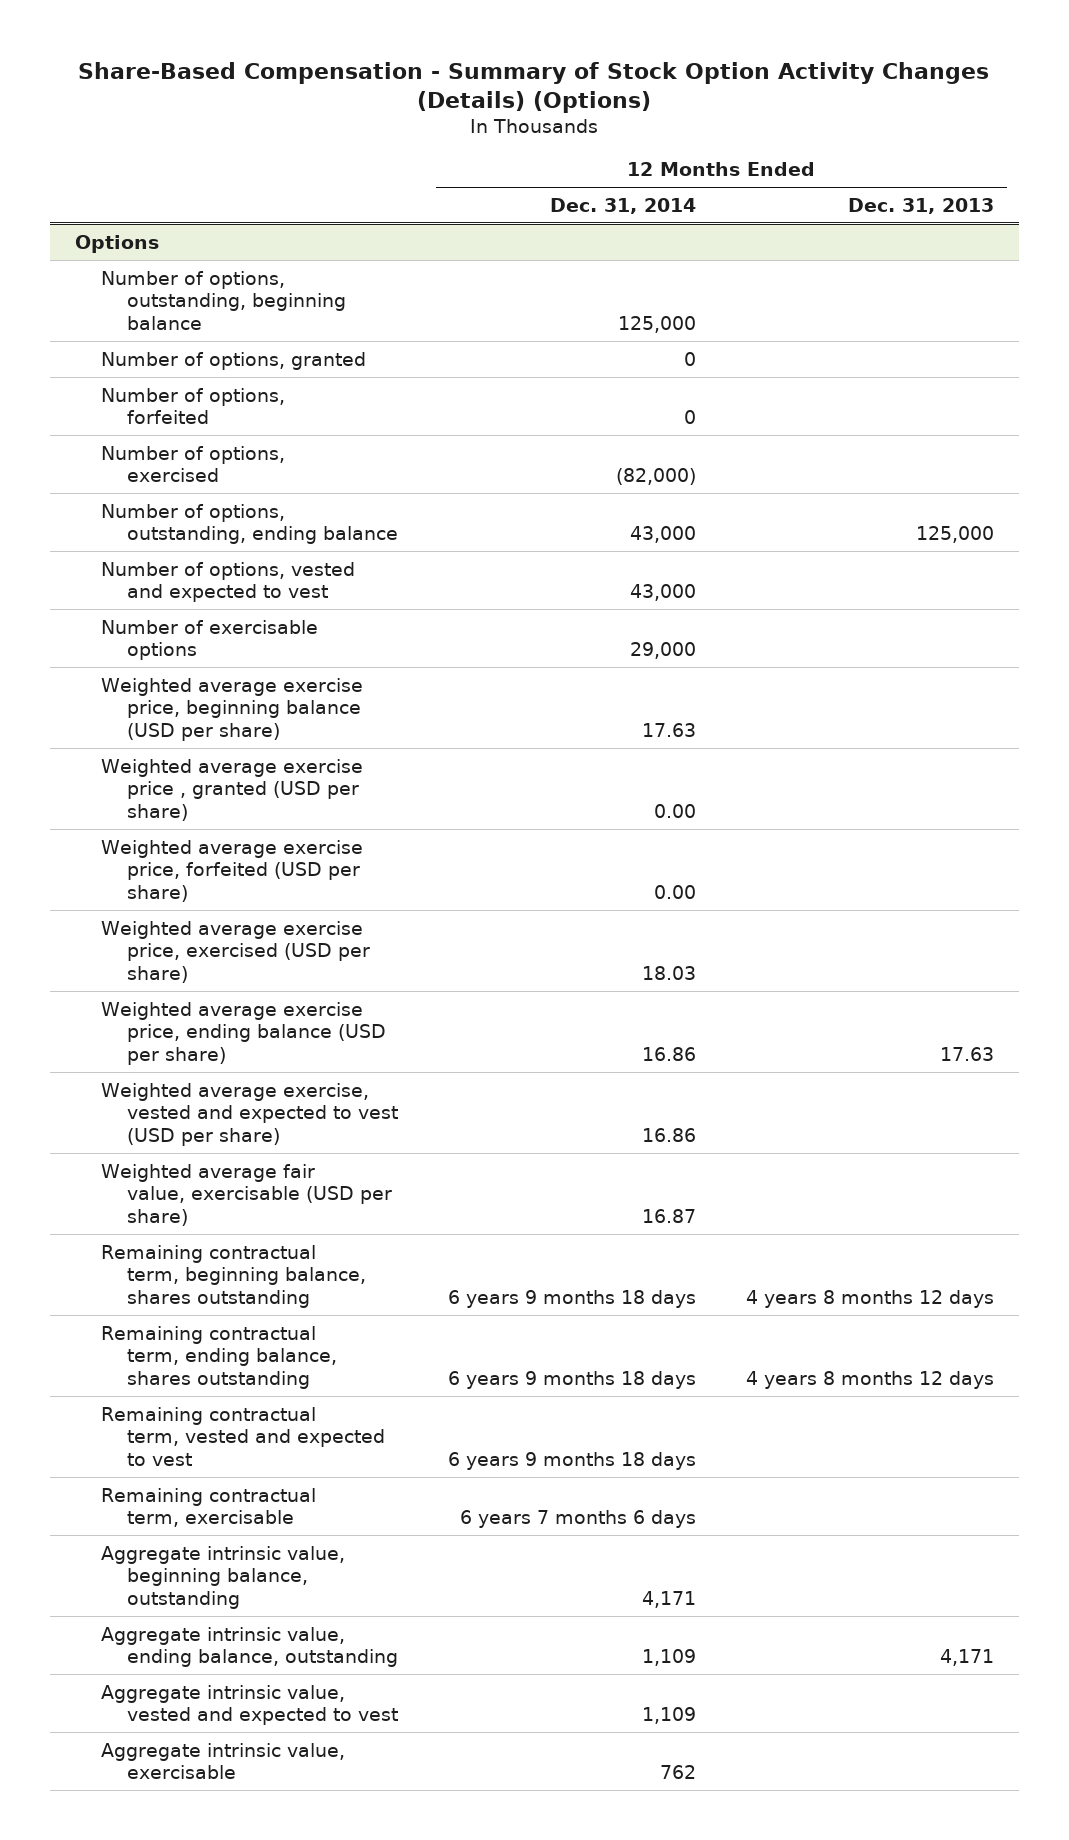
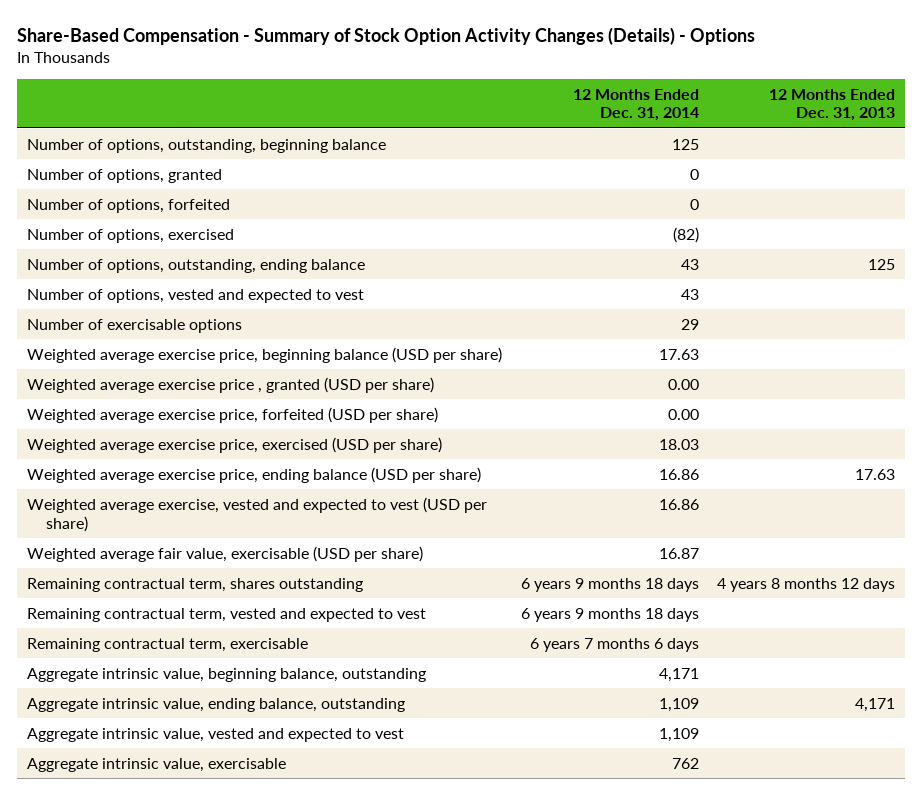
- Share-Based Compensation - Summary of Stock Option Activity Changes (Details) (Options)
+ Share-Based Compensation - Summary of Stock Option Activity Changes (Details) - Options
- Options
- Number of options, outstanding, beginning balance | 125,000 |
+ Number of options, outstanding, beginning balance | 125 |
- Number of options, exercised | (82,000) |
- Number of options, outstanding, ending balance | 43,000 | 125,000
- Number of options, vested and expected to vest | 43,000 |
- Number of exercisable options | 29,000 |
+ Number of options, exercised | (82) |
+ Number of options, outstanding, ending balance | 43 | 125
+ Number of options, vested and expected to vest | 43 |
+ Number of exercisable options | 29 |
- Remaining contractual term, beginning balance, shares outstanding | 6 years 9 months 18 days | 4 years 8 months 12 days
- Remaining contractual term, ending balance, shares outstanding | 6 years 9 months 18 days | 4 years 8 months 12 days
+ Remaining contractual term, shares outstanding | 6 years 9 months 18 days | 4 years 8 months 12 days

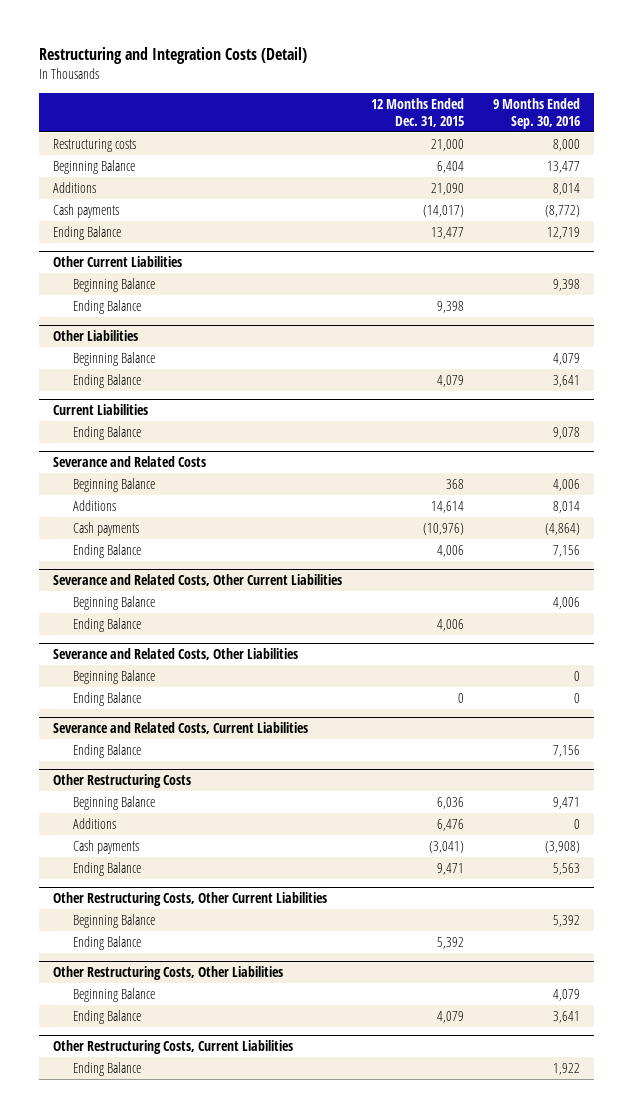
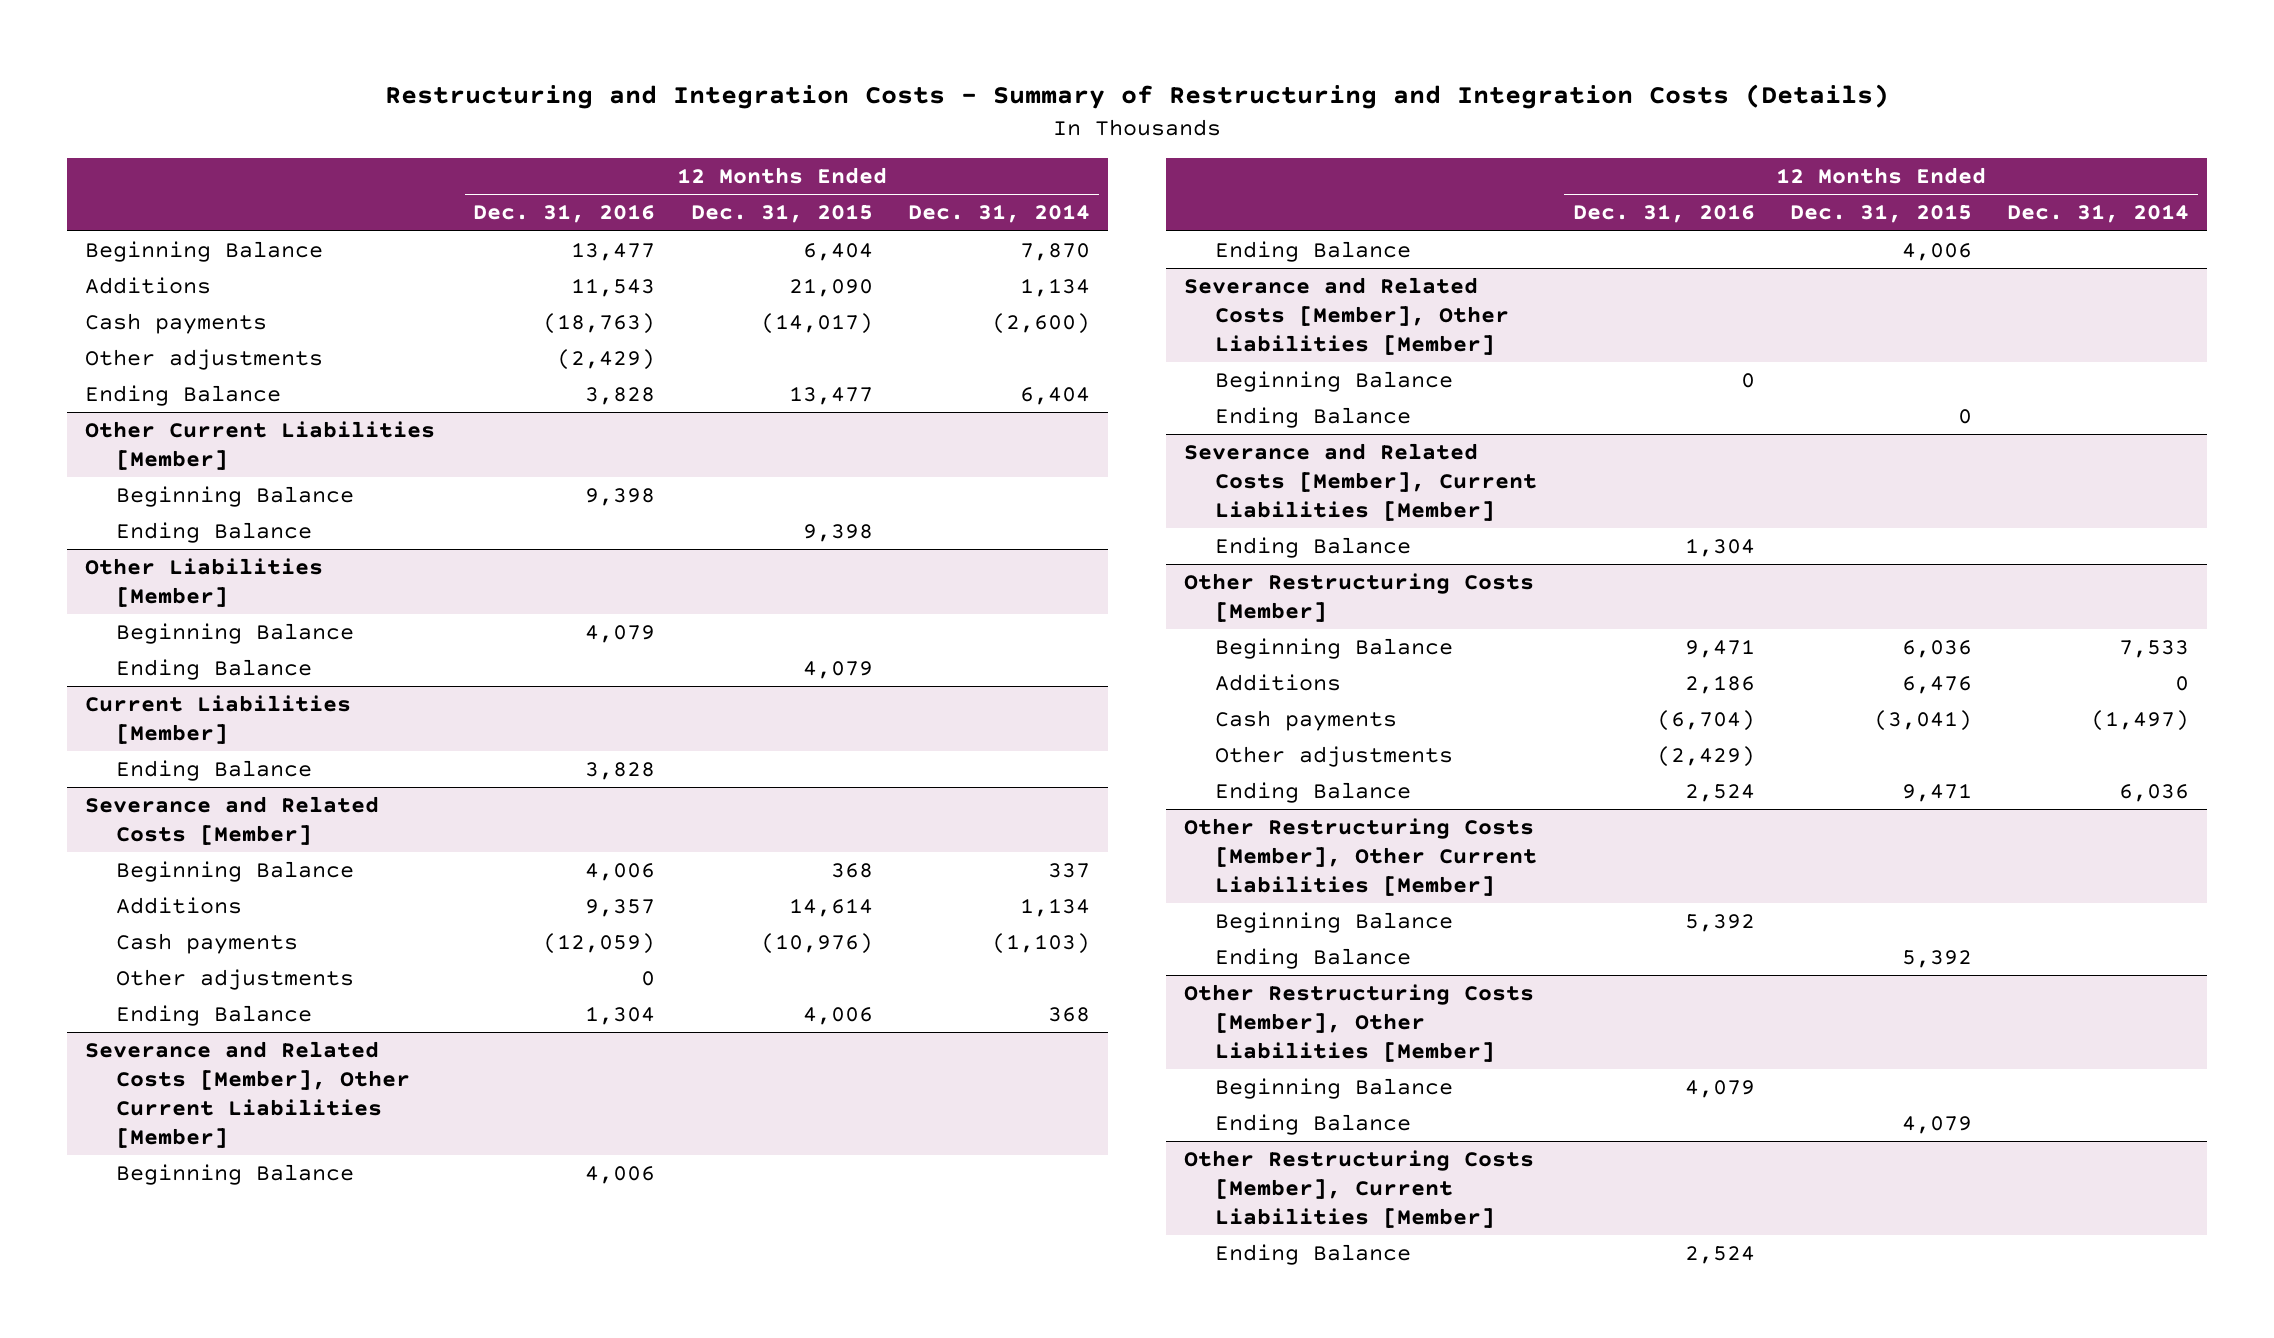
- Restructuring and Integration Costs (Detail)
+ Restructuring and Integration Costs - Summary of Restructuring and Integration Costs (Details)
- | 12 Months Ended Dec. 31, 2015 | 9 Months Ended Sep. 30, 2016
+ | 12 Months Ended Dec. 31, 2016 | 12 Months Ended Dec. 31, 2015 | 12 Months Ended Dec. 31, 2014
- Restructuring costs | 21,000 | 8,000
+ Other adjustments | (2,429) | |
- Other Current Liabilities
+ Other Current Liabilities [Member]
- Other Liabilities
+ Other Liabilities [Member]
- Current Liabilities
+ Current Liabilities [Member]
- Severance and Related Costs
+ Severance and Related Costs [Member]
+ Other adjustments | 0 | |
- Severance and Related Costs, Other Current Liabilities
+ Severance and Related Costs [Member], Other Current Liabilities [Member]
- Severance and Related Costs, Other Liabilities
+ Severance and Related Costs [Member], Other Liabilities [Member]
- Severance and Related Costs, Current Liabilities
+ Severance and Related Costs [Member], Current Liabilities [Member]
- Other Restructuring Costs
+ Other Restructuring Costs [Member]
+ Other adjustments | (2,429) | |
- Other Restructuring Costs, Other Current Liabilities
+ Other Restructuring Costs [Member], Other Current Liabilities [Member]
- Other Restructuring Costs, Other Liabilities
+ Other Restructuring Costs [Member], Other Liabilities [Member]
- Other Restructuring Costs, Current Liabilities
+ Other Restructuring Costs [Member], Current Liabilities [Member]

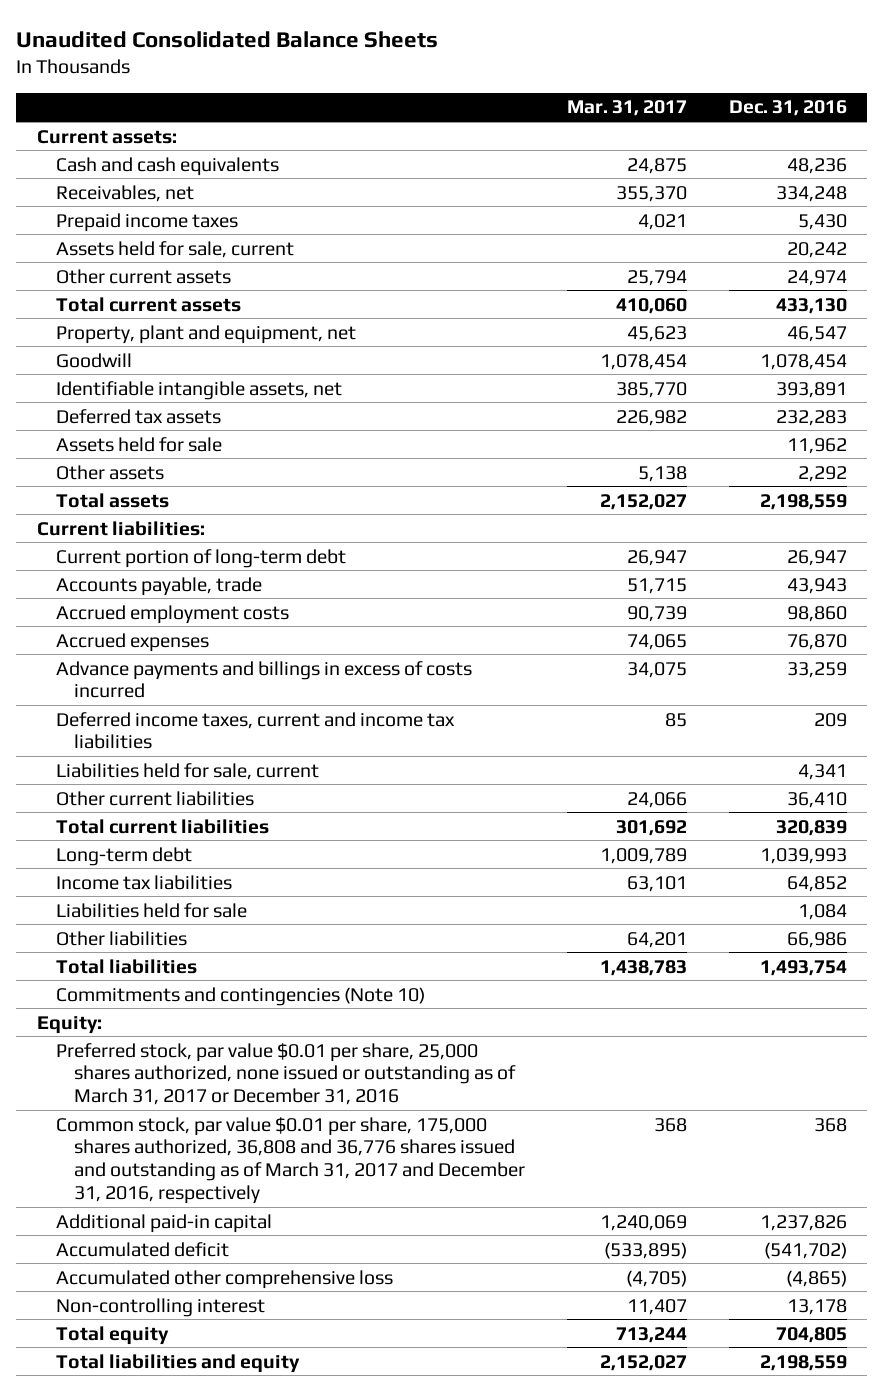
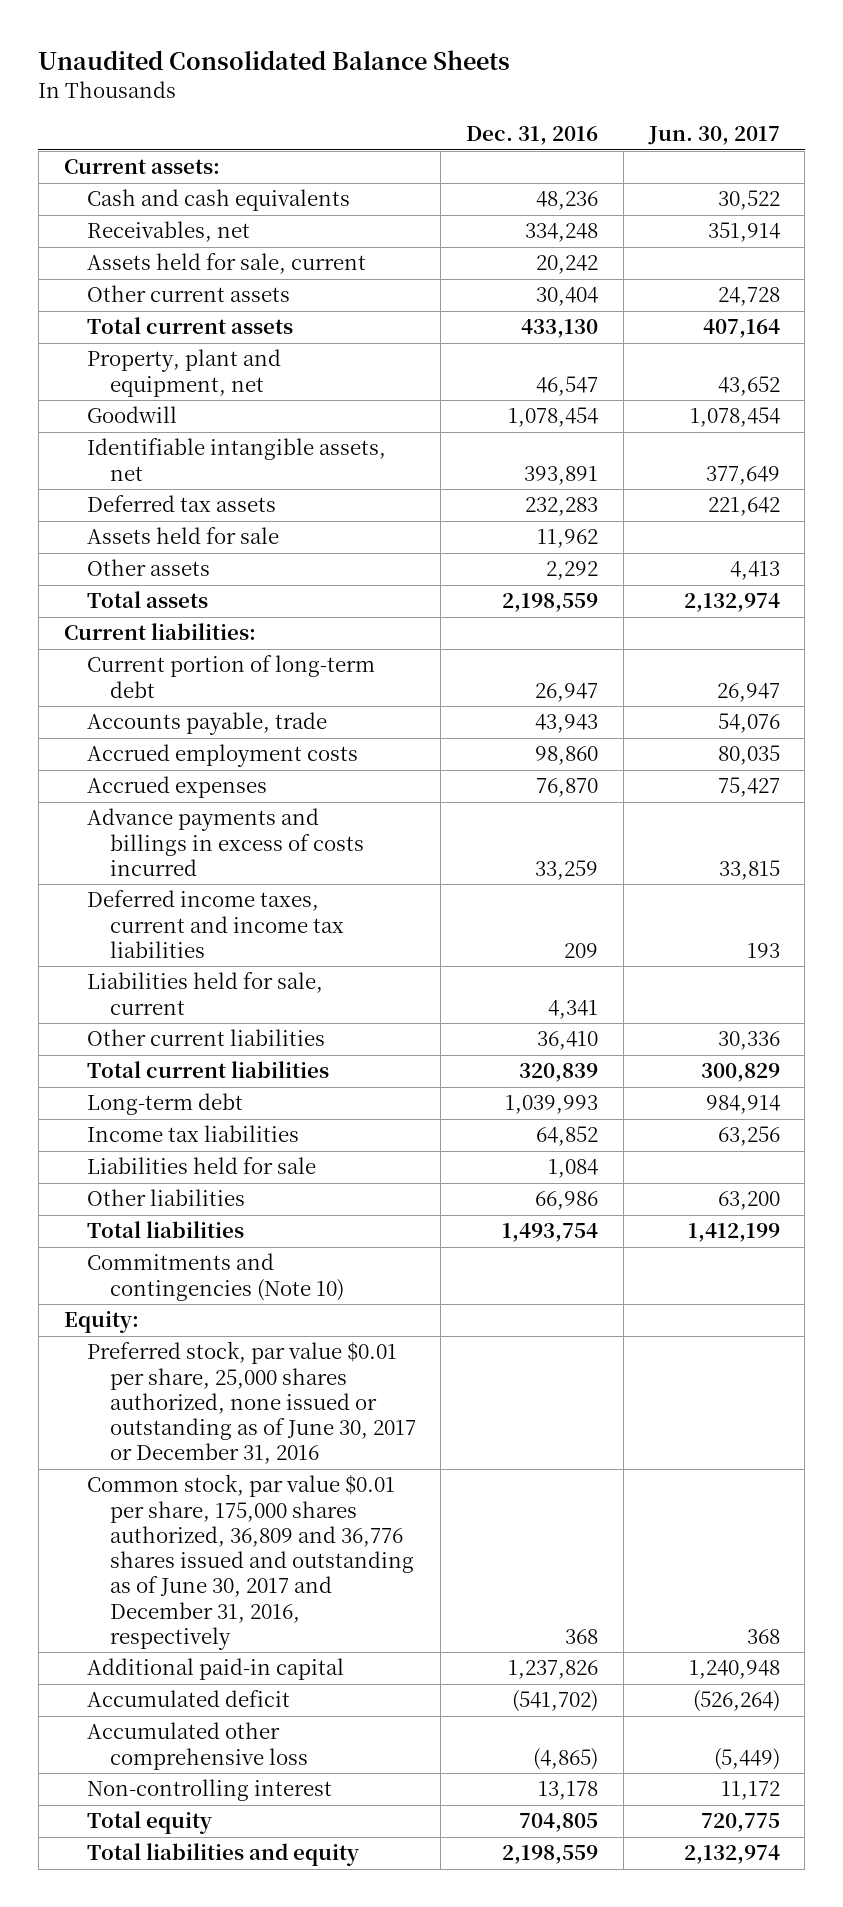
- | Mar. 31, 2017 | Dec. 31, 2016
+ | Dec. 31, 2016 | Jun. 30, 2017
- Prepaid income taxes | 4,021 | 5,430
- Other current assets | 25,794 | 24,974
+ Other current assets | 30,404 | 24,728
- Preferred stock, par value $0.01 per share, 25,000 shares authorized, none issued or outstanding as of March 31, 2017 or December 31, 2016
- Common stock, par value $0.01 per share, 175,000 shares authorized, 36,808 and 36,776 shares issued and outstanding as of March 31, 2017 and December 31, 2016, respectively | 368 | 368
+ Preferred stock, par value $0.01 per share, 25,000 shares authorized, none issued or outstanding as of June 30, 2017 or December 31, 2016
+ Common stock, par value $0.01 per share, 175,000 shares authorized, 36,809 and 36,776 shares issued and outstanding as of June 30, 2017 and December 31, 2016, respectively | 368 | 368

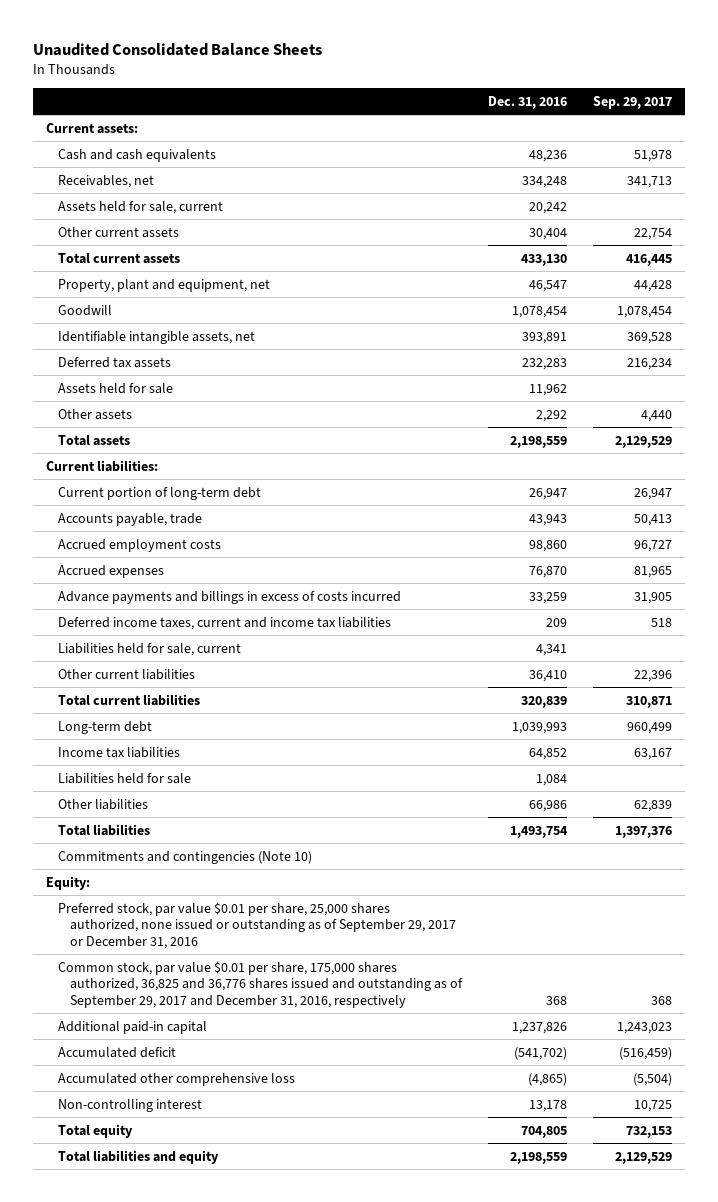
- | Dec. 31, 2016 | Jun. 30, 2017
+ | Dec. 31, 2016 | Sep. 29, 2017
- Preferred stock, par value $0.01 per share, 25,000 shares authorized, none issued or outstanding as of June 30, 2017 or December 31, 2016
- Common stock, par value $0.01 per share, 175,000 shares authorized, 36,809 and 36,776 shares issued and outstanding as of June 30, 2017 and December 31, 2016, respectively | 368 | 368
+ Preferred stock, par value $0.01 per share, 25,000 shares authorized, none issued or outstanding as of September 29, 2017 or December 31, 2016
+ Common stock, par value $0.01 per share, 175,000 shares authorized, 36,825 and 36,776 shares issued and outstanding as of September 29, 2017 and December 31, 2016, respectively | 368 | 368

